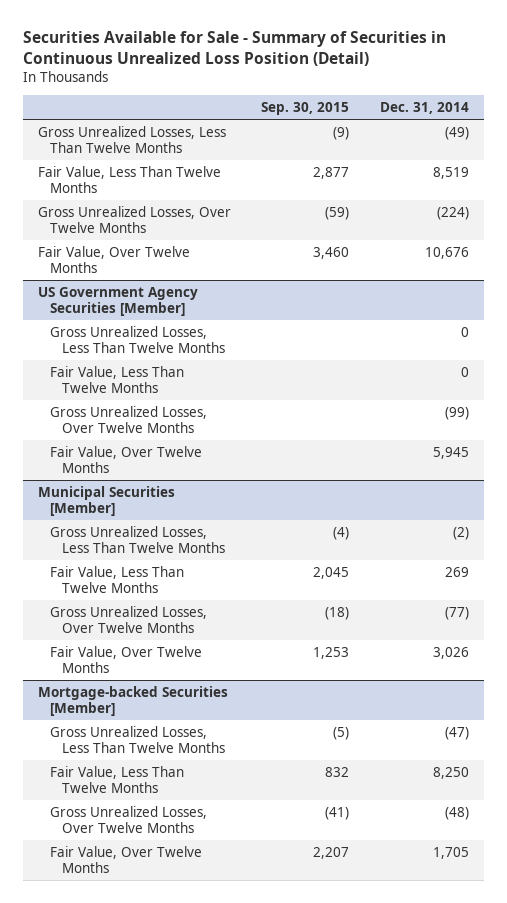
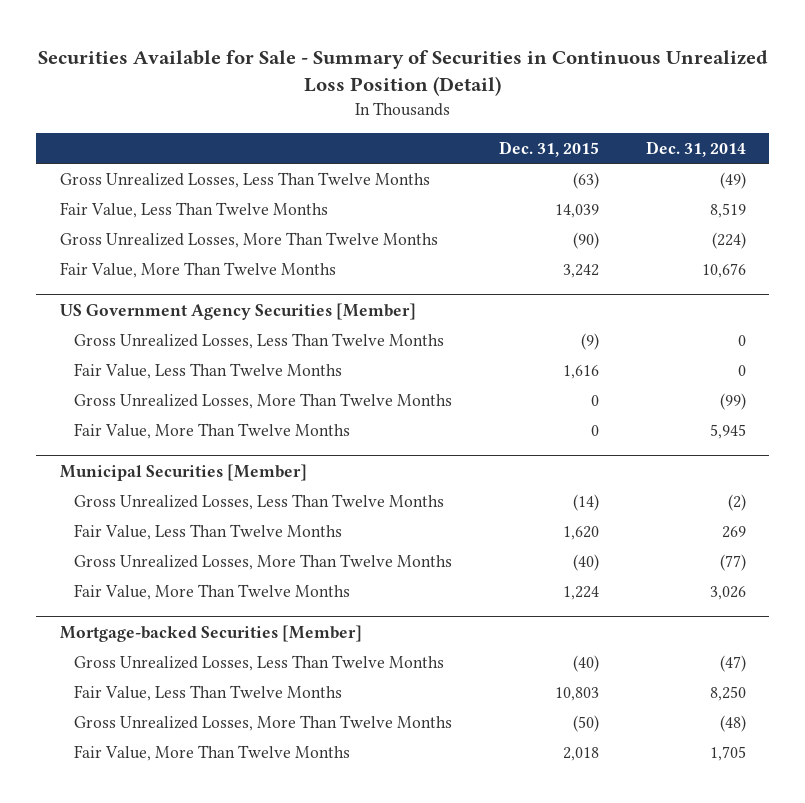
- | Sep. 30, 2015 | Dec. 31, 2014
+ | Dec. 31, 2015 | Dec. 31, 2014
- Gross Unrealized Losses, Over Twelve Months | (59) | (224)
- Fair Value, Over Twelve Months | 3,460 | 10,676
+ Gross Unrealized Losses, More Than Twelve Months | (90) | (224)
+ Fair Value, More Than Twelve Months | 3,242 | 10,676
@ US Government Agency Securities [Member]
- Gross Unrealized Losses, Over Twelve Months | | (99)
- Fair Value, Over Twelve Months | | 5,945
+ Gross Unrealized Losses, More Than Twelve Months | 0 | (99)
+ Fair Value, More Than Twelve Months | 0 | 5,945
@ Municipal Securities [Member]
- Gross Unrealized Losses, Over Twelve Months | (18) | (77)
- Fair Value, Over Twelve Months | 1,253 | 3,026
+ Gross Unrealized Losses, More Than Twelve Months | (40) | (77)
+ Fair Value, More Than Twelve Months | 1,224 | 3,026
@ Mortgage-backed Securities [Member]
- Gross Unrealized Losses, Over Twelve Months | (41) | (48)
- Fair Value, Over Twelve Months | 2,207 | 1,705
+ Gross Unrealized Losses, More Than Twelve Months | (50) | (48)
+ Fair Value, More Than Twelve Months | 2,018 | 1,705

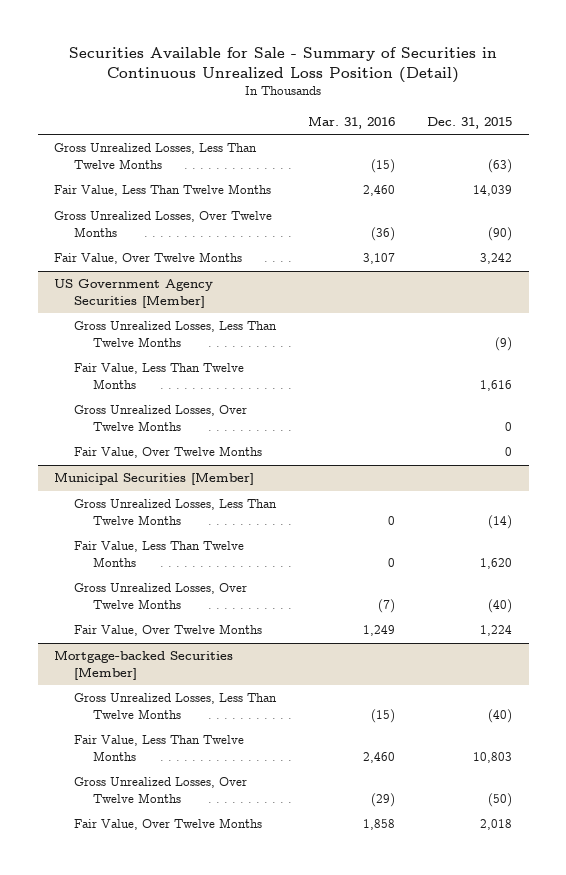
- | Dec. 31, 2015 | Dec. 31, 2014
+ | Mar. 31, 2016 | Dec. 31, 2015
- Gross Unrealized Losses, More Than Twelve Months | (90) | (224)
- Fair Value, More Than Twelve Months | 3,242 | 10,676
+ Gross Unrealized Losses, Over Twelve Months | (36) | (90)
+ Fair Value, Over Twelve Months | 3,107 | 3,242
@ US Government Agency Securities [Member]
- Gross Unrealized Losses, More Than Twelve Months | 0 | (99)
- Fair Value, More Than Twelve Months | 0 | 5,945
+ Gross Unrealized Losses, Over Twelve Months | | 0
+ Fair Value, Over Twelve Months | | 0
@ Municipal Securities [Member]
- Gross Unrealized Losses, More Than Twelve Months | (40) | (77)
- Fair Value, More Than Twelve Months | 1,224 | 3,026
+ Gross Unrealized Losses, Over Twelve Months | (7) | (40)
+ Fair Value, Over Twelve Months | 1,249 | 1,224
@ Mortgage-backed Securities [Member]
- Gross Unrealized Losses, More Than Twelve Months | (50) | (48)
- Fair Value, More Than Twelve Months | 2,018 | 1,705
+ Gross Unrealized Losses, Over Twelve Months | (29) | (50)
+ Fair Value, Over Twelve Months | 1,858 | 2,018

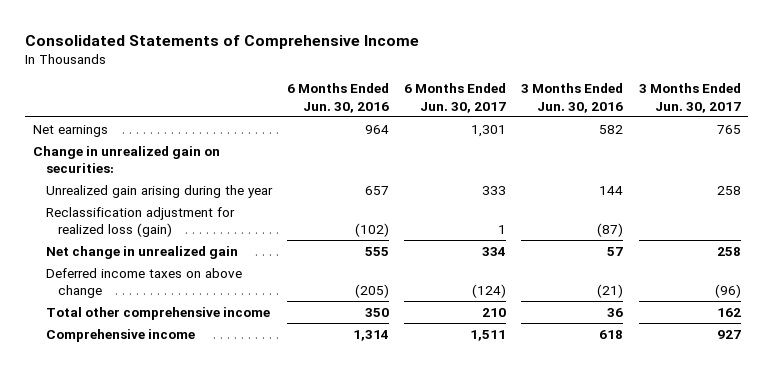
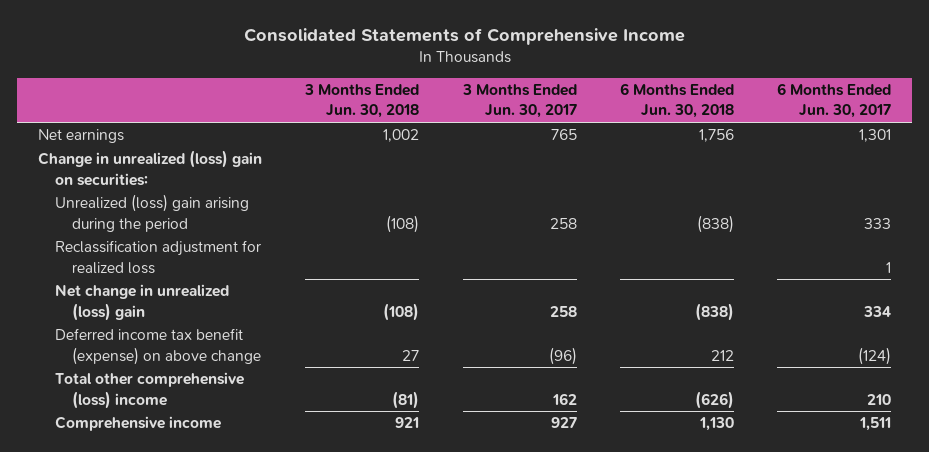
- | 6 Months Ended Jun. 30, 2016 | 6 Months Ended Jun. 30, 2017 | 3 Months Ended Jun. 30, 2016 | 3 Months Ended Jun. 30, 2017
+ | 3 Months Ended Jun. 30, 2018 | 3 Months Ended Jun. 30, 2017 | 6 Months Ended Jun. 30, 2018 | 6 Months Ended Jun. 30, 2017
- Change in unrealized gain on securities:
- Unrealized gain arising during the year | 657 | 333 | 144 | 258
- Reclassification adjustment for realized loss (gain) | (102) | 1 | (87) |
- Net change in unrealized gain | 555 | 334 | 57 | 258
- Deferred income taxes on above change | (205) | (124) | (21) | (96)
- Total other comprehensive income | 350 | 210 | 36 | 162
+ Change in unrealized (loss) gain on securities:
+ Unrealized (loss) gain arising during the period | (108) | 258 | (838) | 333
+ Reclassification adjustment for realized loss | | | | 1
+ Net change in unrealized (loss) gain | (108) | 258 | (838) | 334
+ Deferred income tax benefit (expense) on above change | 27 | (96) | 212 | (124)
+ Total other comprehensive (loss) income | (81) | 162 | (626) | 210

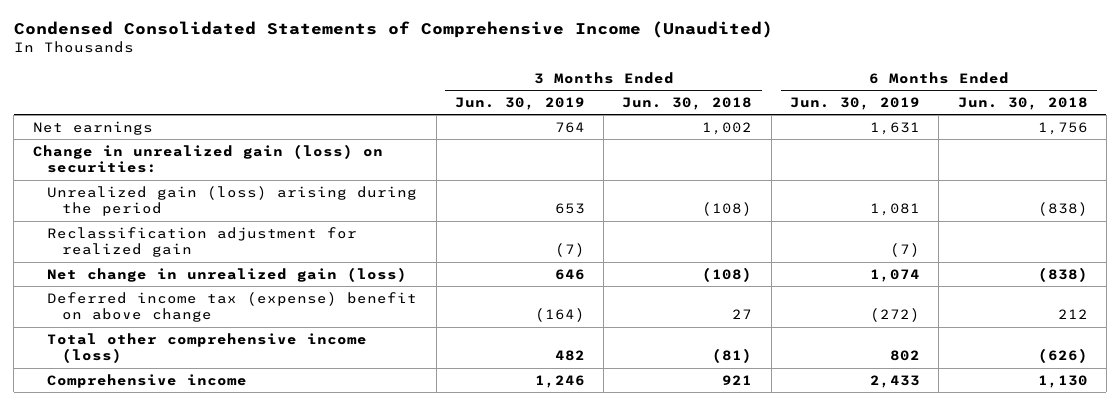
- Consolidated Statements of Comprehensive Income
+ Condensed Consolidated Statements of Comprehensive Income (Unaudited)
- | 3 Months Ended Jun. 30, 2018 | 3 Months Ended Jun. 30, 2017 | 6 Months Ended Jun. 30, 2018 | 6 Months Ended Jun. 30, 2017
+ | 3 Months Ended Jun. 30, 2019 | 3 Months Ended Jun. 30, 2018 | 6 Months Ended Jun. 30, 2019 | 6 Months Ended Jun. 30, 2018
- Change in unrealized (loss) gain on securities:
- Unrealized (loss) gain arising during the period | (108) | 258 | (838) | 333
- Reclassification adjustment for realized loss | | | | 1
- Net change in unrealized (loss) gain | (108) | 258 | (838) | 334
- Deferred income tax benefit (expense) on above change | 27 | (96) | 212 | (124)
- Total other comprehensive (loss) income | (81) | 162 | (626) | 210
+ Change in unrealized gain (loss) on securities:
+ Unrealized gain (loss) arising during the period | 653 | (108) | 1,081 | (838)
+ Reclassification adjustment for realized gain | (7) | | (7) |
+ Net change in unrealized gain (loss) | 646 | (108) | 1,074 | (838)
+ Deferred income tax (expense) benefit on above change | (164) | 27 | (272) | 212
+ Total other comprehensive income (loss) | 482 | (81) | 802 | (626)

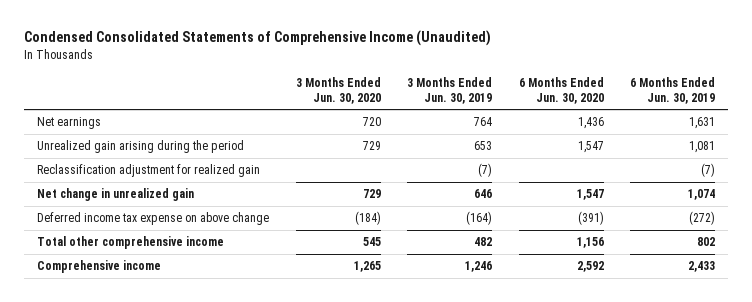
- | 3 Months Ended Jun. 30, 2019 | 3 Months Ended Jun. 30, 2018 | 6 Months Ended Jun. 30, 2019 | 6 Months Ended Jun. 30, 2018
+ | 3 Months Ended Jun. 30, 2020 | 3 Months Ended Jun. 30, 2019 | 6 Months Ended Jun. 30, 2020 | 6 Months Ended Jun. 30, 2019
- Change in unrealized gain (loss) on securities:
- Unrealized gain (loss) arising during the period | 653 | (108) | 1,081 | (838)
+ Unrealized gain arising during the period | 729 | 653 | 1,547 | 1,081
- Net change in unrealized gain (loss) | 646 | (108) | 1,074 | (838)
- Deferred income tax (expense) benefit on above change | (164) | 27 | (272) | 212
- Total other comprehensive income (loss) | 482 | (81) | 802 | (626)
+ Net change in unrealized gain | 729 | 646 | 1,547 | 1,074
+ Deferred income tax expense on above change | (184) | (164) | (391) | (272)
+ Total other comprehensive income | 545 | 482 | 1,156 | 802

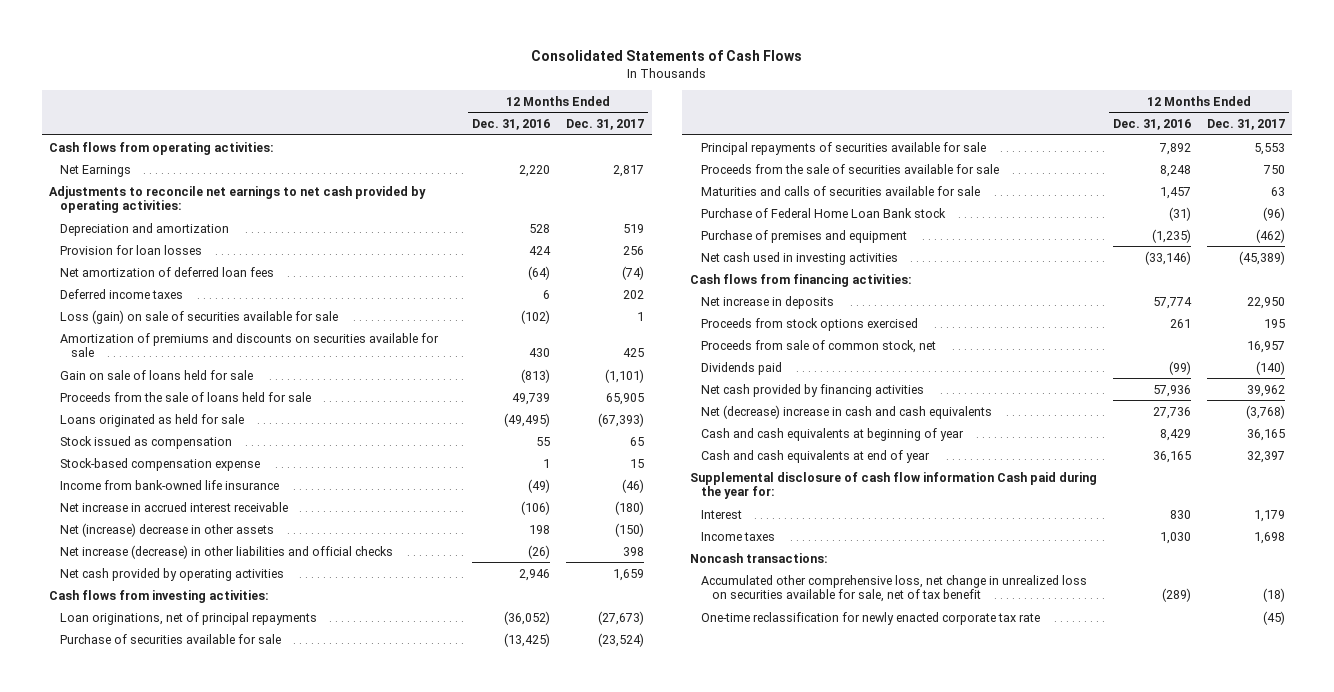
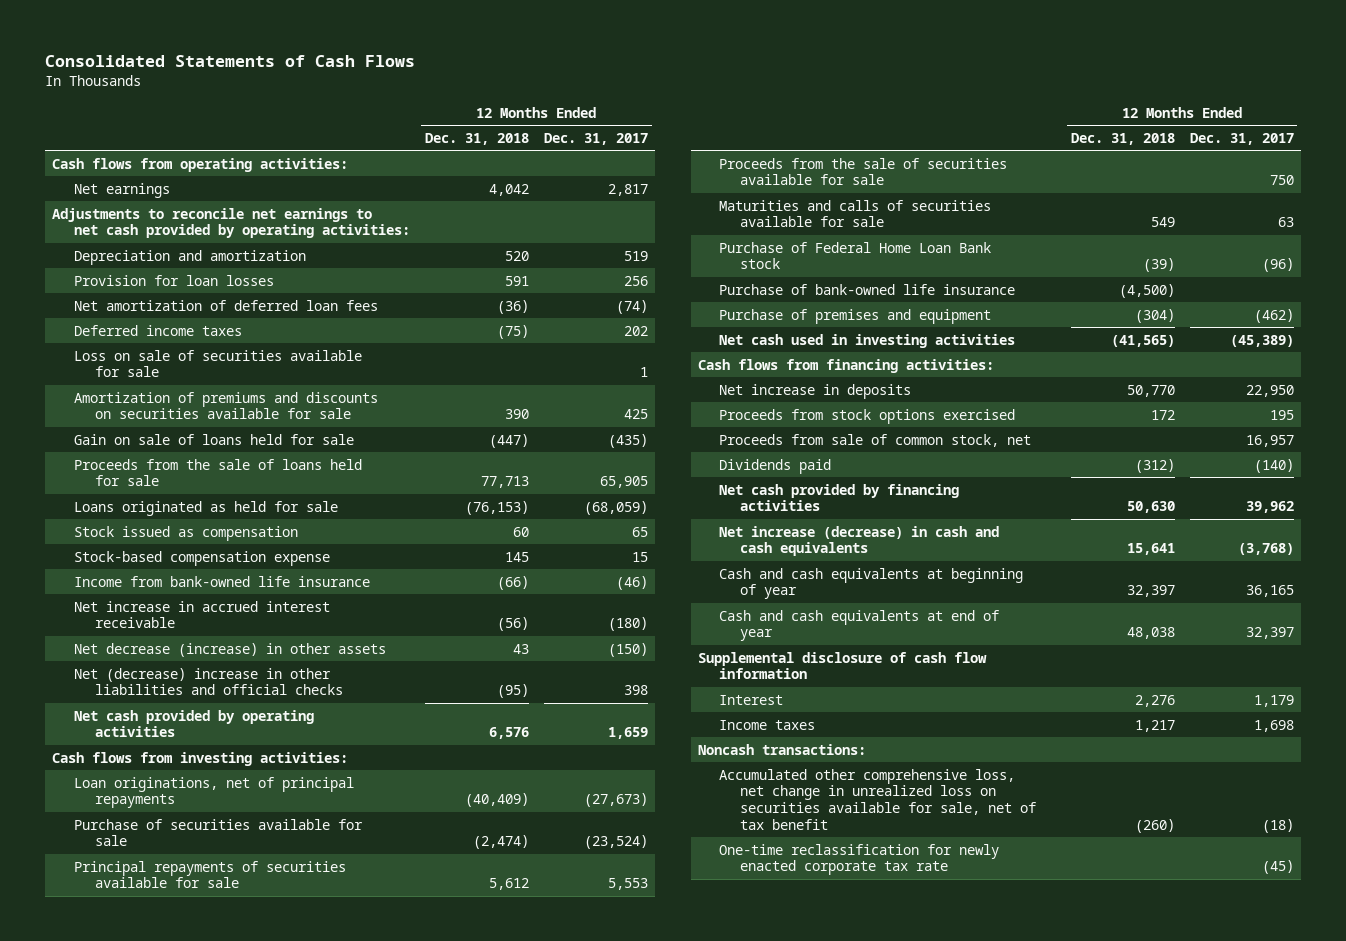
- | 12 Months Ended Dec. 31, 2016 | 12 Months Ended Dec. 31, 2017
+ | 12 Months Ended Dec. 31, 2018 | 12 Months Ended Dec. 31, 2017
- Net Earnings | 2,220 | 2,817
+ Net earnings | 4,042 | 2,817
- Loss (gain) on sale of securities available for sale | (102) | 1
+ Loss on sale of securities available for sale | | 1
- Gain on sale of loans held for sale | (813) | (1,101)
+ Gain on sale of loans held for sale | (447) | (435)
- Loans originated as held for sale | (49,495) | (67,393)
+ Loans originated as held for sale | (76,153) | (68,059)
- Net (increase) decrease in other assets | 198 | (150)
- Net increase (decrease) in other liabilities and official checks | (26) | 398
+ Net decrease (increase) in other assets | 43 | (150)
+ Net (decrease) increase in other liabilities and official checks | (95) | 398
+ Purchase of bank-owned life insurance | (4,500) |
- Net (decrease) increase in cash and cash equivalents | 27,736 | (3,768)
+ Net increase (decrease) in cash and cash equivalents | 15,641 | (3,768)
- Supplemental disclosure of cash flow information Cash paid during the year for:
+ Supplemental disclosure of cash flow information

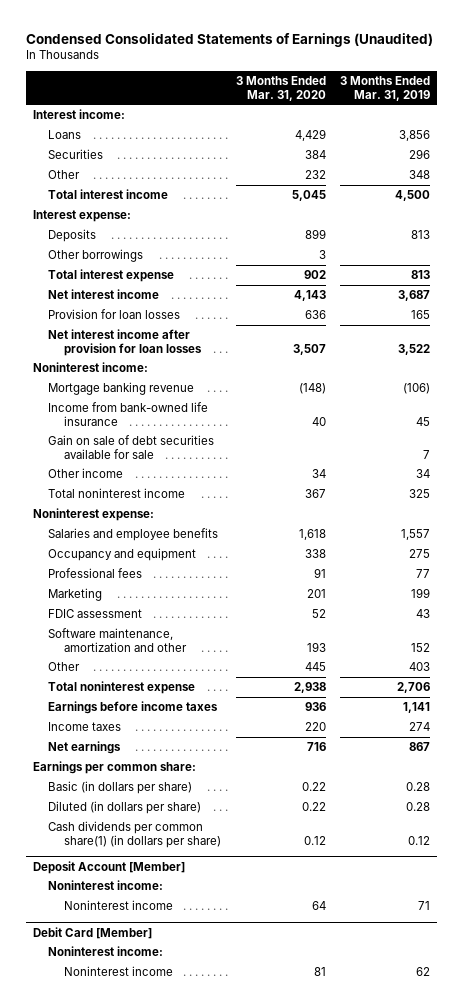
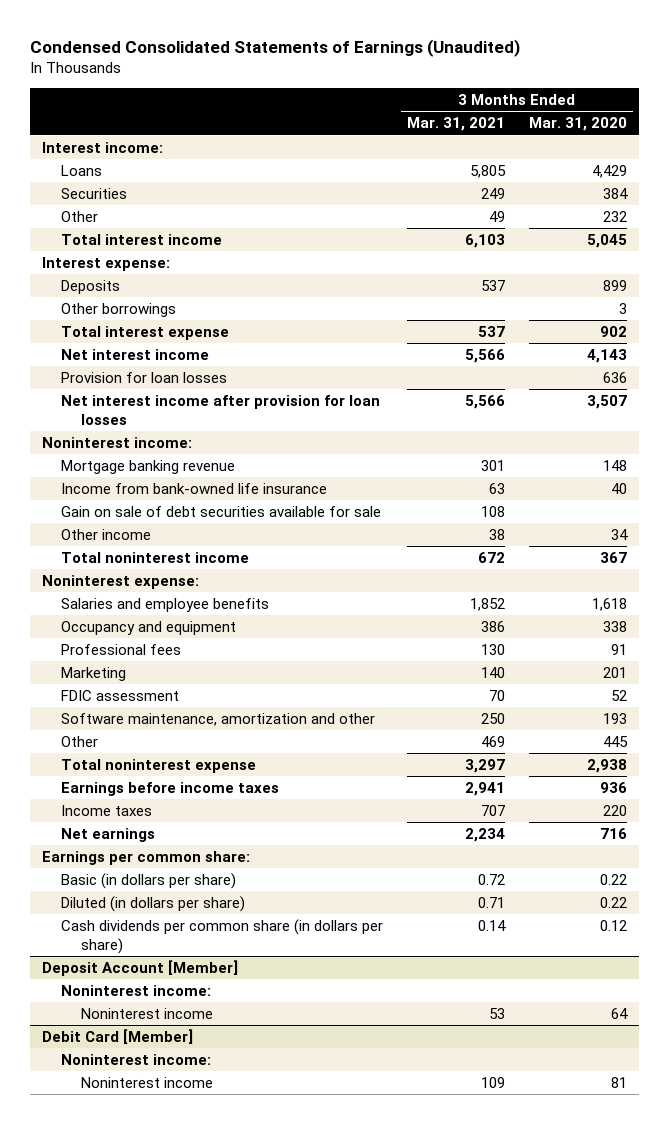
- | 3 Months Ended Mar. 31, 2020 | 3 Months Ended Mar. 31, 2019
+ | 3 Months Ended Mar. 31, 2021 | 3 Months Ended Mar. 31, 2020
- Mortgage banking revenue | (148) | (106)
+ Mortgage banking revenue | 301 | 148
- Cash dividends per common share(1) (in dollars per share) | 0.12 | 0.12
+ Cash dividends per common share (in dollars per share) | 0.14 | 0.12

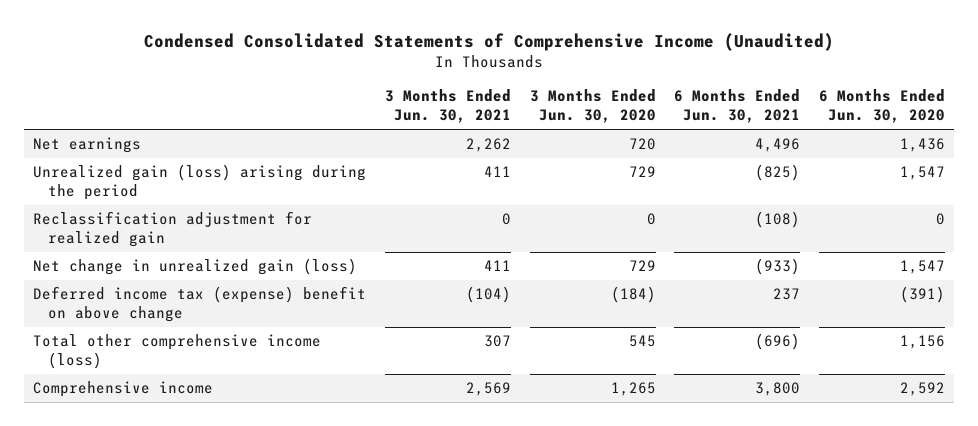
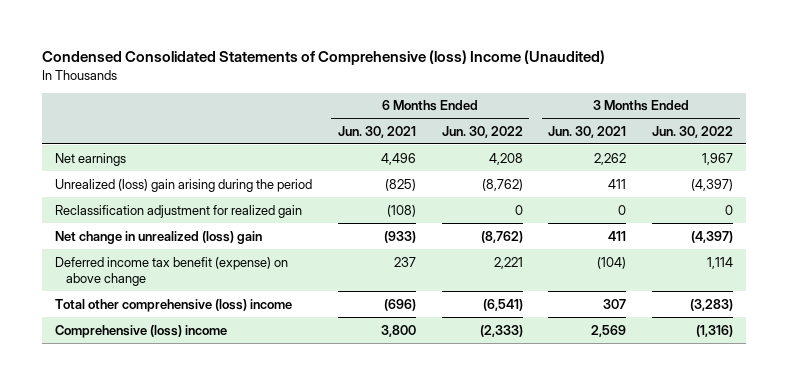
- Condensed Consolidated Statements of Comprehensive Income (Unaudited)
+ Condensed Consolidated Statements of Comprehensive (loss) Income (Unaudited)
- | 3 Months Ended Jun. 30, 2021 | 3 Months Ended Jun. 30, 2020 | 6 Months Ended Jun. 30, 2021 | 6 Months Ended Jun. 30, 2020
+ | 6 Months Ended Jun. 30, 2021 | 6 Months Ended Jun. 30, 2022 | 3 Months Ended Jun. 30, 2021 | 3 Months Ended Jun. 30, 2022
- Unrealized gain (loss) arising during the period | 411 | 729 | (825) | 1,547
+ Unrealized (loss) gain arising during the period | (825) | (8,762) | 411 | (4,397)
- Net change in unrealized gain (loss) | 411 | 729 | (933) | 1,547
- Deferred income tax (expense) benefit on above change | (104) | (184) | 237 | (391)
- Total other comprehensive income (loss) | 307 | 545 | (696) | 1,156
- Comprehensive income | 2,569 | 1,265 | 3,800 | 2,592
+ Net change in unrealized (loss) gain | (933) | (8,762) | 411 | (4,397)
+ Deferred income tax benefit (expense) on above change | 237 | 2,221 | (104) | 1,114
+ Total other comprehensive (loss) income | (696) | (6,541) | 307 | (3,283)
+ Comprehensive (loss) income | 3,800 | (2,333) | 2,569 | (1,316)

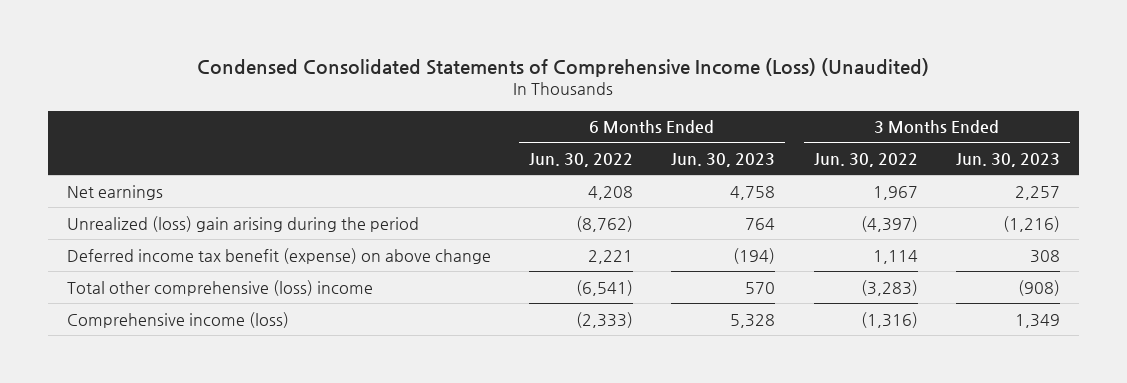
- Condensed Consolidated Statements of Comprehensive (loss) Income (Unaudited)
+ Condensed Consolidated Statements of Comprehensive Income (Loss) (Unaudited)
- | 6 Months Ended Jun. 30, 2021 | 6 Months Ended Jun. 30, 2022 | 3 Months Ended Jun. 30, 2021 | 3 Months Ended Jun. 30, 2022
+ | 6 Months Ended Jun. 30, 2022 | 6 Months Ended Jun. 30, 2023 | 3 Months Ended Jun. 30, 2022 | 3 Months Ended Jun. 30, 2023
- Reclassification adjustment for realized gain | (108) | 0 | 0 | 0
- Net change in unrealized (loss) gain | (933) | (8,762) | 411 | (4,397)
- Comprehensive (loss) income | 3,800 | (2,333) | 2,569 | (1,316)
+ Comprehensive income (loss) | (2,333) | 5,328 | (1,316) | 1,349

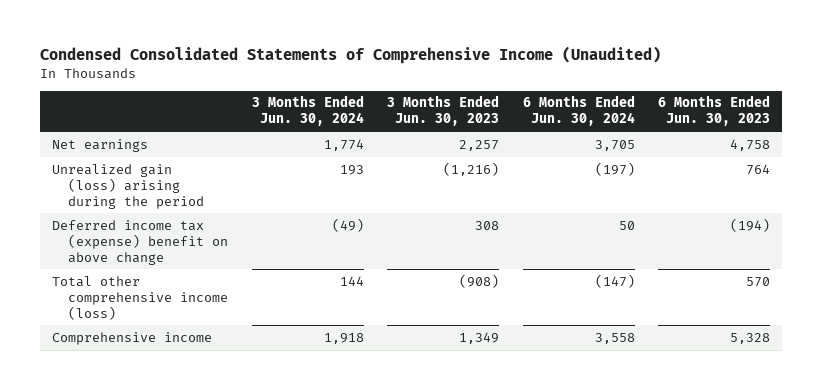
- Condensed Consolidated Statements of Comprehensive Income (Loss) (Unaudited)
+ Condensed Consolidated Statements of Comprehensive Income (Unaudited)
- | 6 Months Ended Jun. 30, 2022 | 6 Months Ended Jun. 30, 2023 | 3 Months Ended Jun. 30, 2022 | 3 Months Ended Jun. 30, 2023
+ | 3 Months Ended Jun. 30, 2024 | 3 Months Ended Jun. 30, 2023 | 6 Months Ended Jun. 30, 2024 | 6 Months Ended Jun. 30, 2023
- Unrealized (loss) gain arising during the period | (8,762) | 764 | (4,397) | (1,216)
- Deferred income tax benefit (expense) on above change | 2,221 | (194) | 1,114 | 308
- Total other comprehensive (loss) income | (6,541) | 570 | (3,283) | (908)
- Comprehensive income (loss) | (2,333) | 5,328 | (1,316) | 1,349
+ Unrealized gain (loss) arising during the period | 193 | (1,216) | (197) | 764
+ Deferred income tax (expense) benefit on above change | (49) | 308 | 50 | (194)
+ Total other comprehensive income (loss) | 144 | (908) | (147) | 570
+ Comprehensive income | 1,918 | 1,349 | 3,558 | 5,328

